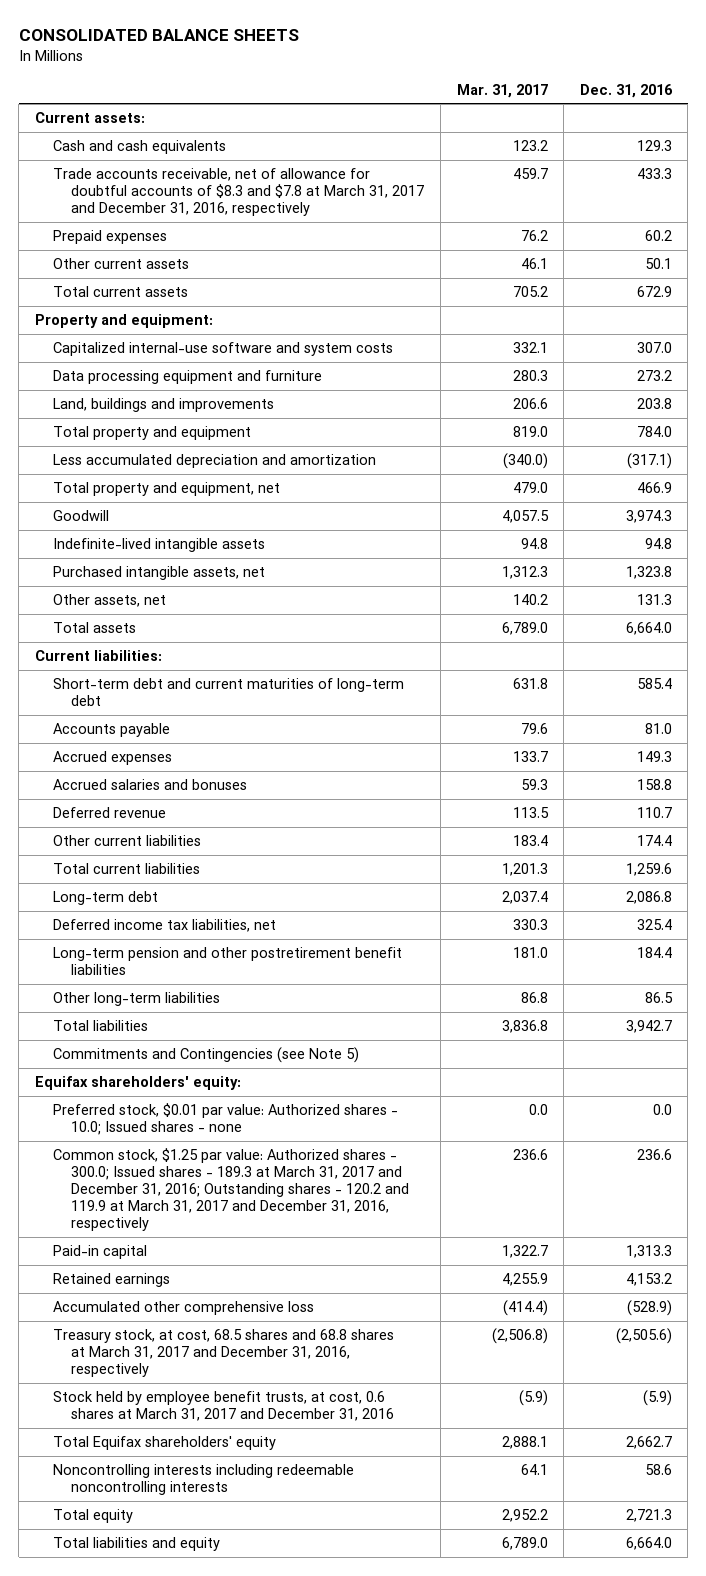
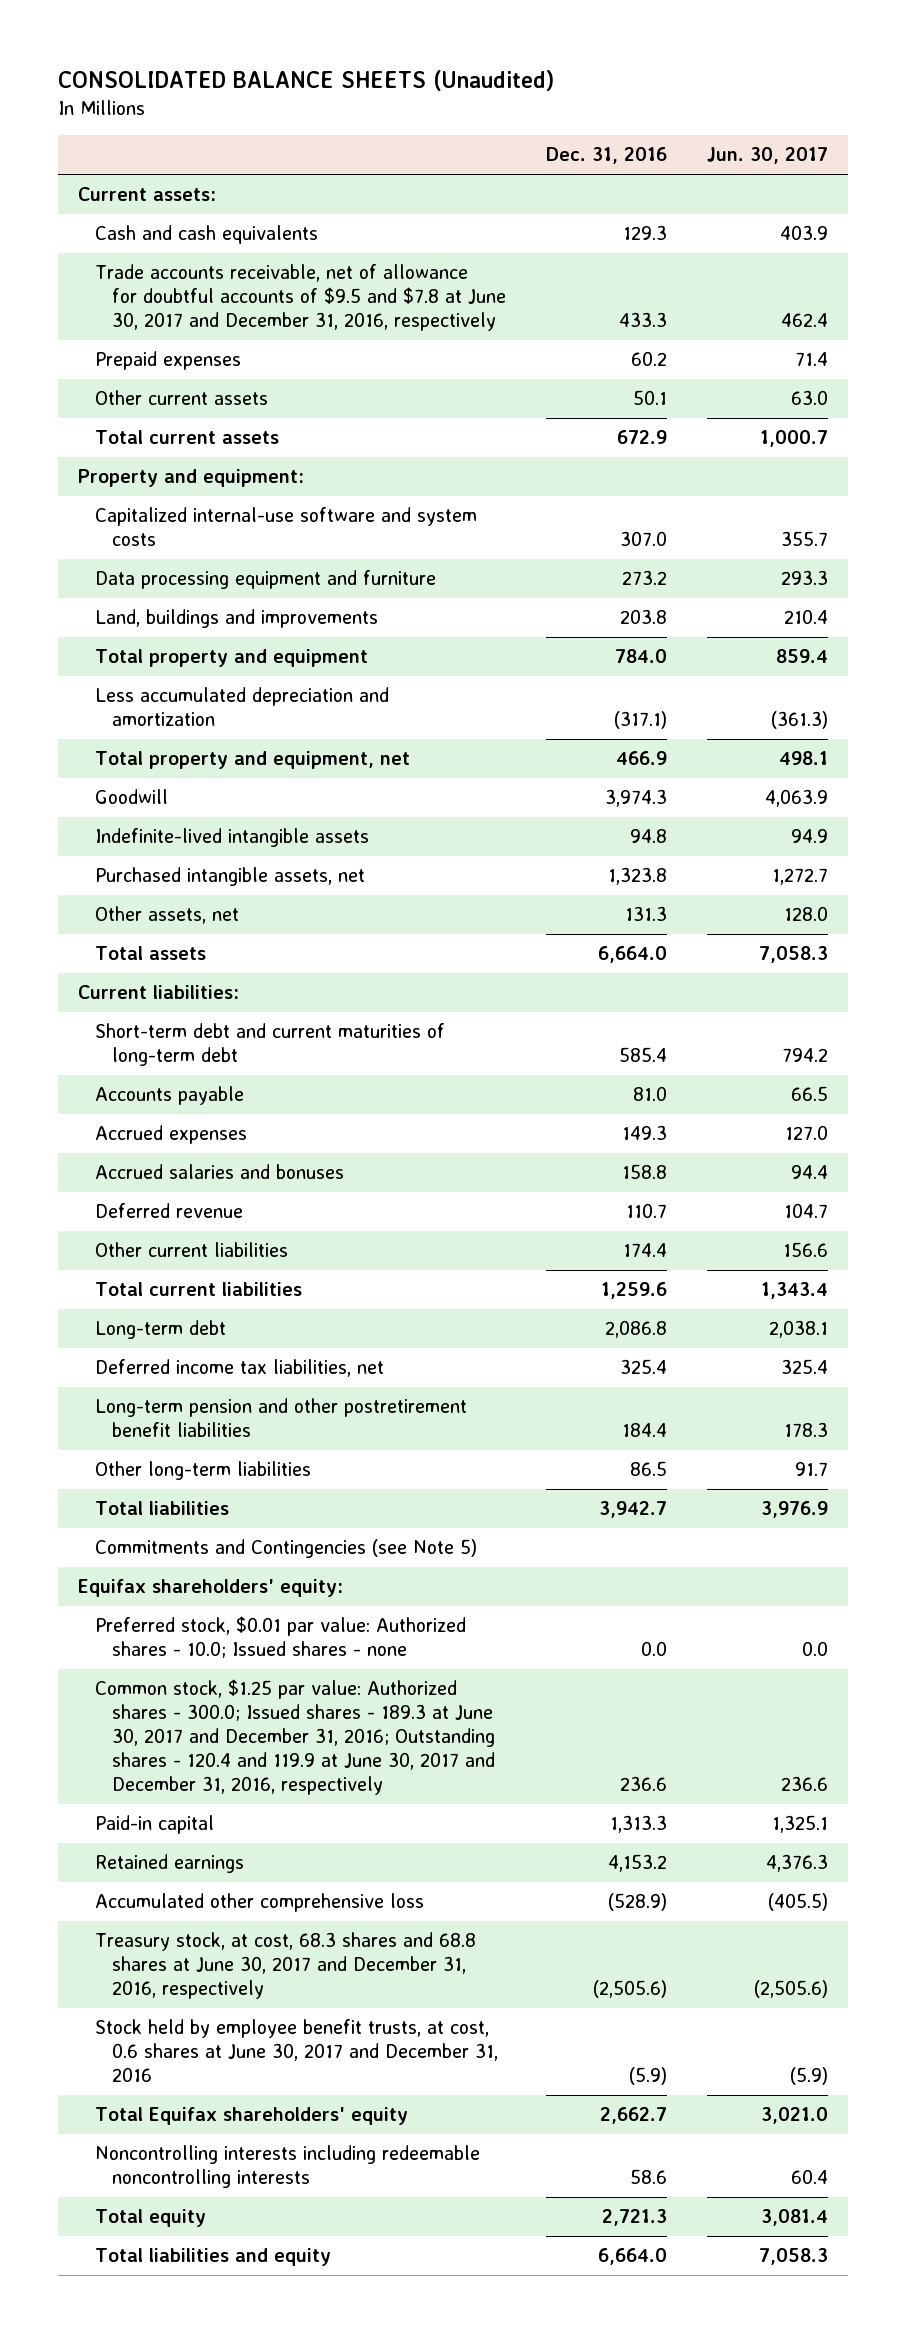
- CONSOLIDATED BALANCE SHEETS
+ CONSOLIDATED BALANCE SHEETS (Unaudited)
- | Mar. 31, 2017 | Dec. 31, 2016
+ | Dec. 31, 2016 | Jun. 30, 2017
- Trade accounts receivable, net of allowance for doubtful accounts of $8.3 and $7.8 at March 31, 2017 and December 31, 2016, respectively | 459.7 | 433.3
+ Trade accounts receivable, net of allowance for doubtful accounts of $9.5 and $7.8 at June 30, 2017 and December 31, 2016, respectively | 433.3 | 462.4
- Common stock, $1.25 par value: Authorized shares - 300.0; Issued shares - 189.3 at March 31, 2017 and December 31, 2016; Outstanding shares - 120.2 and 119.9 at March 31, 2017 and December 31, 2016, respectively | 236.6 | 236.6
+ Common stock, $1.25 par value: Authorized shares - 300.0; Issued shares - 189.3 at June 30, 2017 and December 31, 2016; Outstanding shares - 120.4 and 119.9 at June 30, 2017 and December 31, 2016, respectively | 236.6 | 236.6
- Treasury stock, at cost, 68.5 shares and 68.8 shares at March 31, 2017 and December 31, 2016, respectively | (2,506.8) | (2,505.6)
- Stock held by employee benefit trusts, at cost, 0.6 shares at March 31, 2017 and December 31, 2016 | (5.9) | (5.9)
+ Treasury stock, at cost, 68.3 shares and 68.8 shares at June 30, 2017 and December 31, 2016, respectively | (2,505.6) | (2,505.6)
+ Stock held by employee benefit trusts, at cost, 0.6 shares at June 30, 2017 and December 31, 2016 | (5.9) | (5.9)

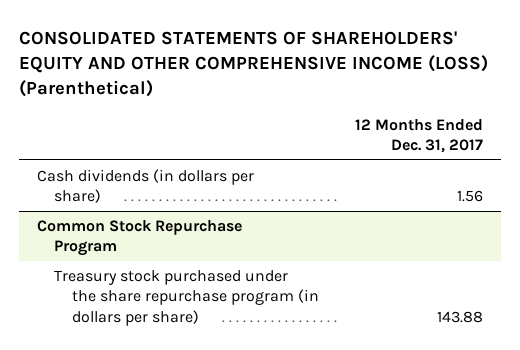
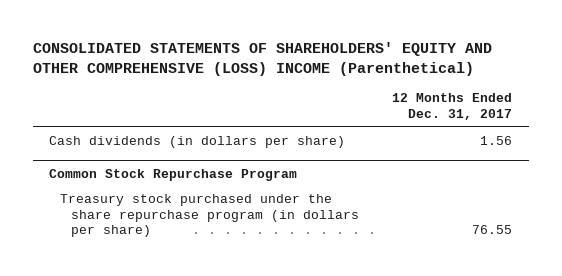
- CONSOLIDATED STATEMENTS OF SHAREHOLDERS' EQUITY AND OTHER COMPREHENSIVE INCOME (LOSS) (Parenthetical)
+ CONSOLIDATED STATEMENTS OF SHAREHOLDERS' EQUITY AND OTHER COMPREHENSIVE (LOSS) INCOME (Parenthetical)
@ Common Stock Repurchase Program
- Treasury stock purchased under the share repurchase program (in dollars per share) | 143.88
+ Treasury stock purchased under the share repurchase program (in dollars per share) | 76.55

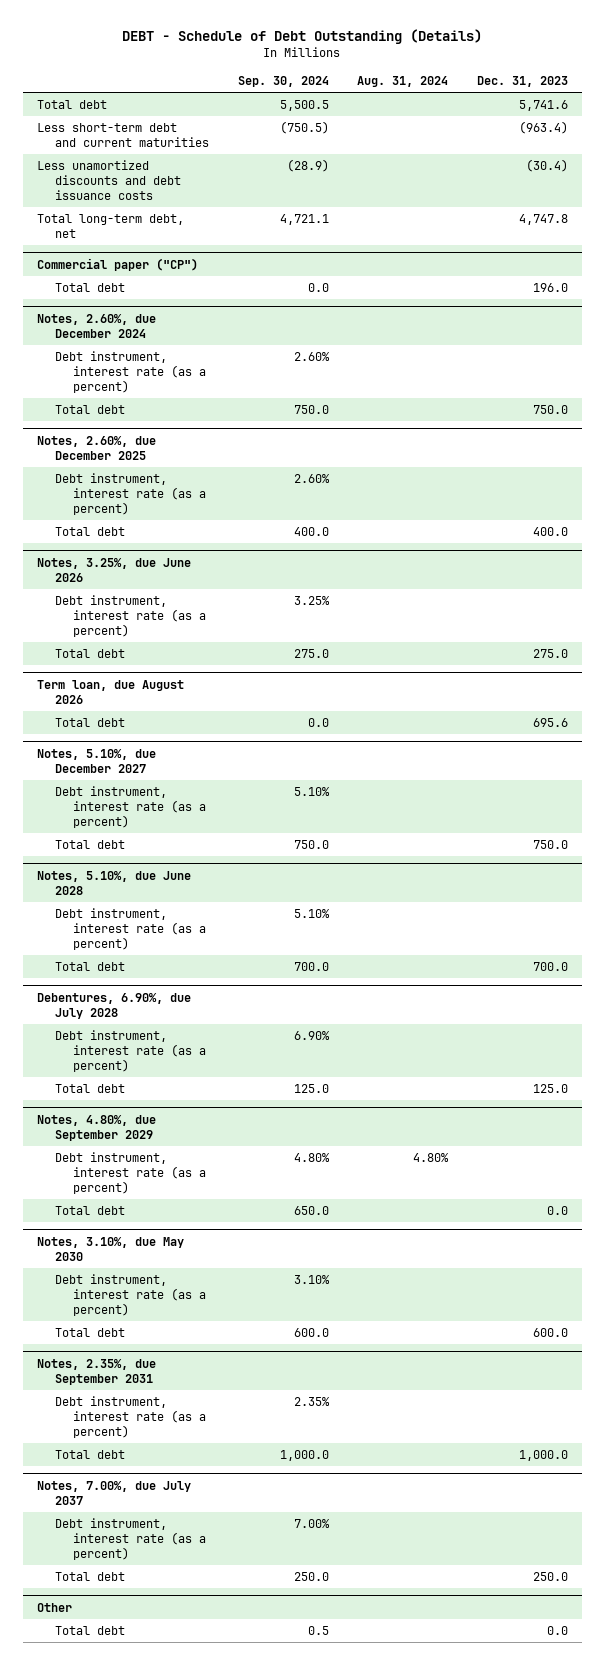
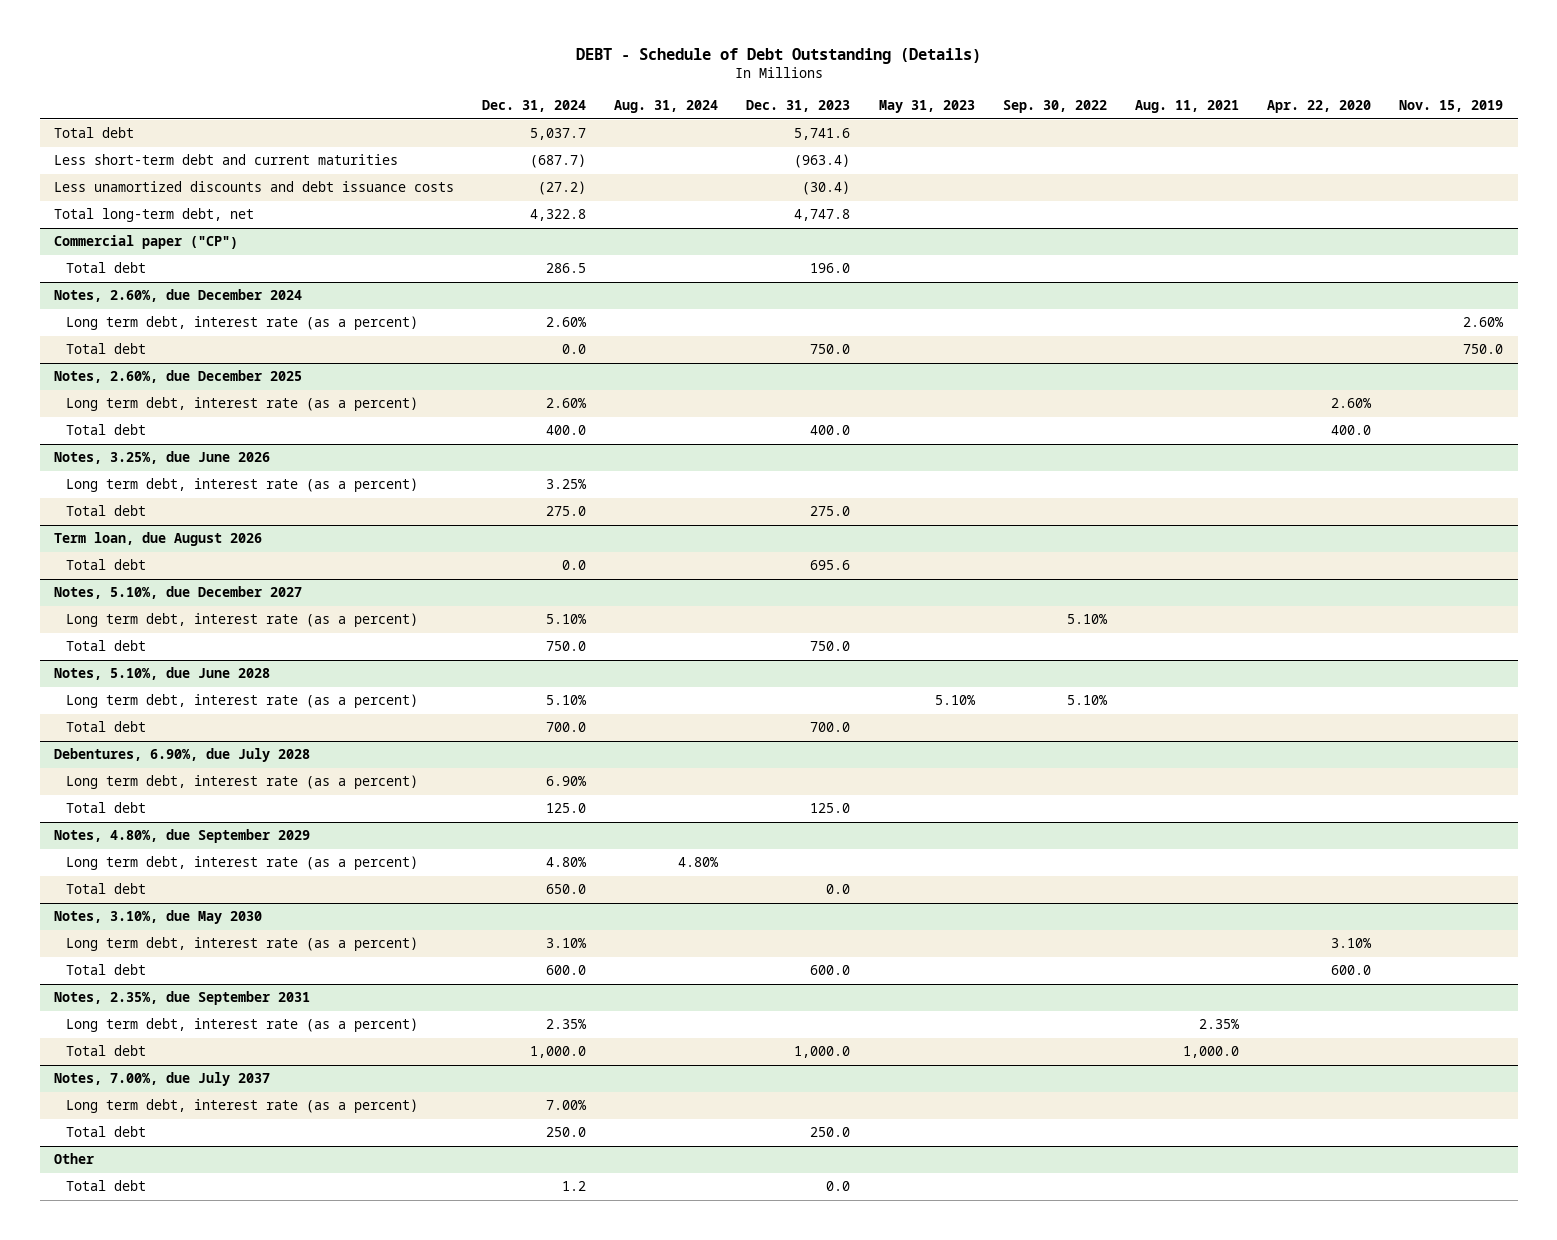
- | Sep. 30, 2024 | Aug. 31, 2024 | Dec. 31, 2023
+ | Dec. 31, 2024 | Aug. 31, 2024 | Dec. 31, 2023 | May 31, 2023 | Sep. 30, 2022 | Aug. 11, 2021 | Apr. 22, 2020 | Nov. 15, 2019
@ Notes, 2.60%, due December 2024
- Debt instrument, interest rate (as a percent) | 2.60% | |
+ Long term debt, interest rate (as a percent) | 2.60% | | | | | | | 2.60%
@ Notes, 2.60%, due December 2025
- Debt instrument, interest rate (as a percent) | 2.60% | |
+ Long term debt, interest rate (as a percent) | 2.60% | | | | | | 2.60% |
@ Notes, 3.25%, due June 2026
- Debt instrument, interest rate (as a percent) | 3.25% | |
+ Long term debt, interest rate (as a percent) | 3.25% | | | | | | |
@ Notes, 5.10%, due December 2027
- Debt instrument, interest rate (as a percent) | 5.10% | |
+ Long term debt, interest rate (as a percent) | 5.10% | | | | 5.10% | | |
@ Notes, 5.10%, due June 2028
- Debt instrument, interest rate (as a percent) | 5.10% | |
+ Long term debt, interest rate (as a percent) | 5.10% | | | 5.10% | 5.10% | | |
@ Debentures, 6.90%, due July 2028
- Debt instrument, interest rate (as a percent) | 6.90% | |
+ Long term debt, interest rate (as a percent) | 6.90% | | | | | | |
@ Notes, 4.80%, due September 2029
- Debt instrument, interest rate (as a percent) | 4.80% | 4.80% |
+ Long term debt, interest rate (as a percent) | 4.80% | 4.80% | | | | | |
@ Notes, 3.10%, due May 2030
- Debt instrument, interest rate (as a percent) | 3.10% | |
+ Long term debt, interest rate (as a percent) | 3.10% | | | | | | 3.10% |
@ Notes, 2.35%, due September 2031
- Debt instrument, interest rate (as a percent) | 2.35% | |
+ Long term debt, interest rate (as a percent) | 2.35% | | | | | 2.35% | |
@ Notes, 7.00%, due July 2037
- Debt instrument, interest rate (as a percent) | 7.00% | |
+ Long term debt, interest rate (as a percent) | 7.00% | | | | | | |

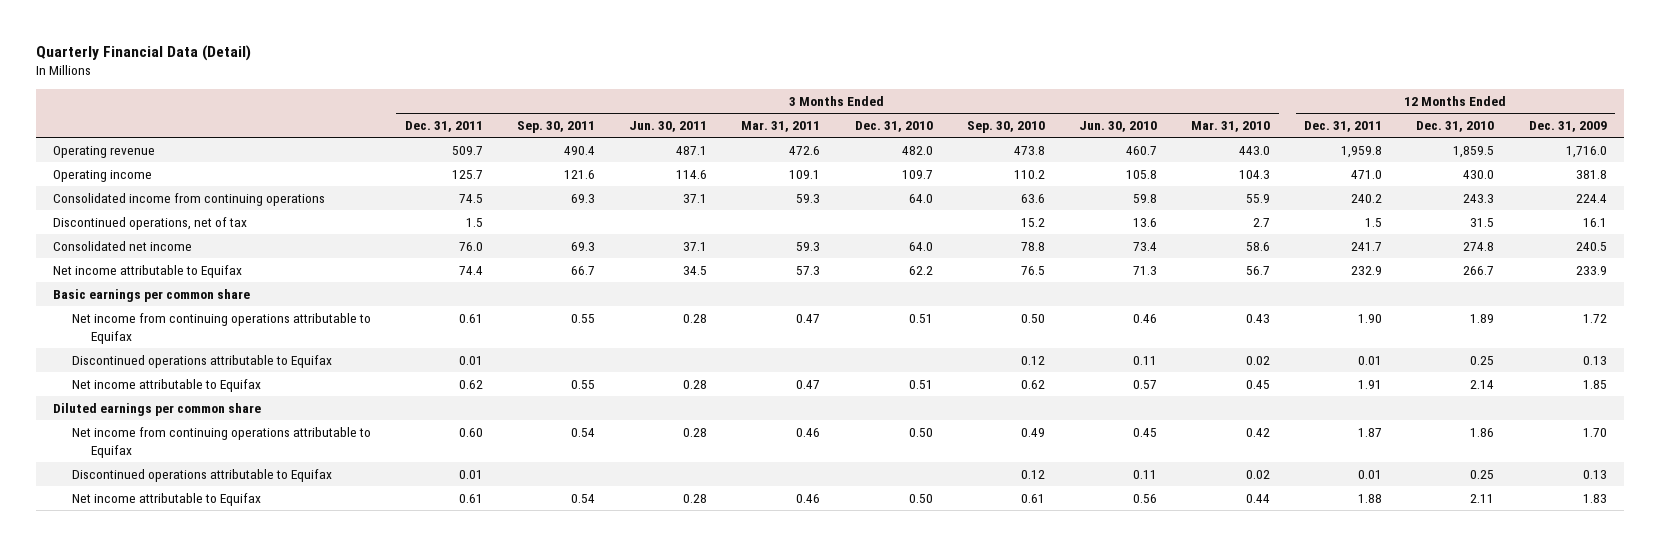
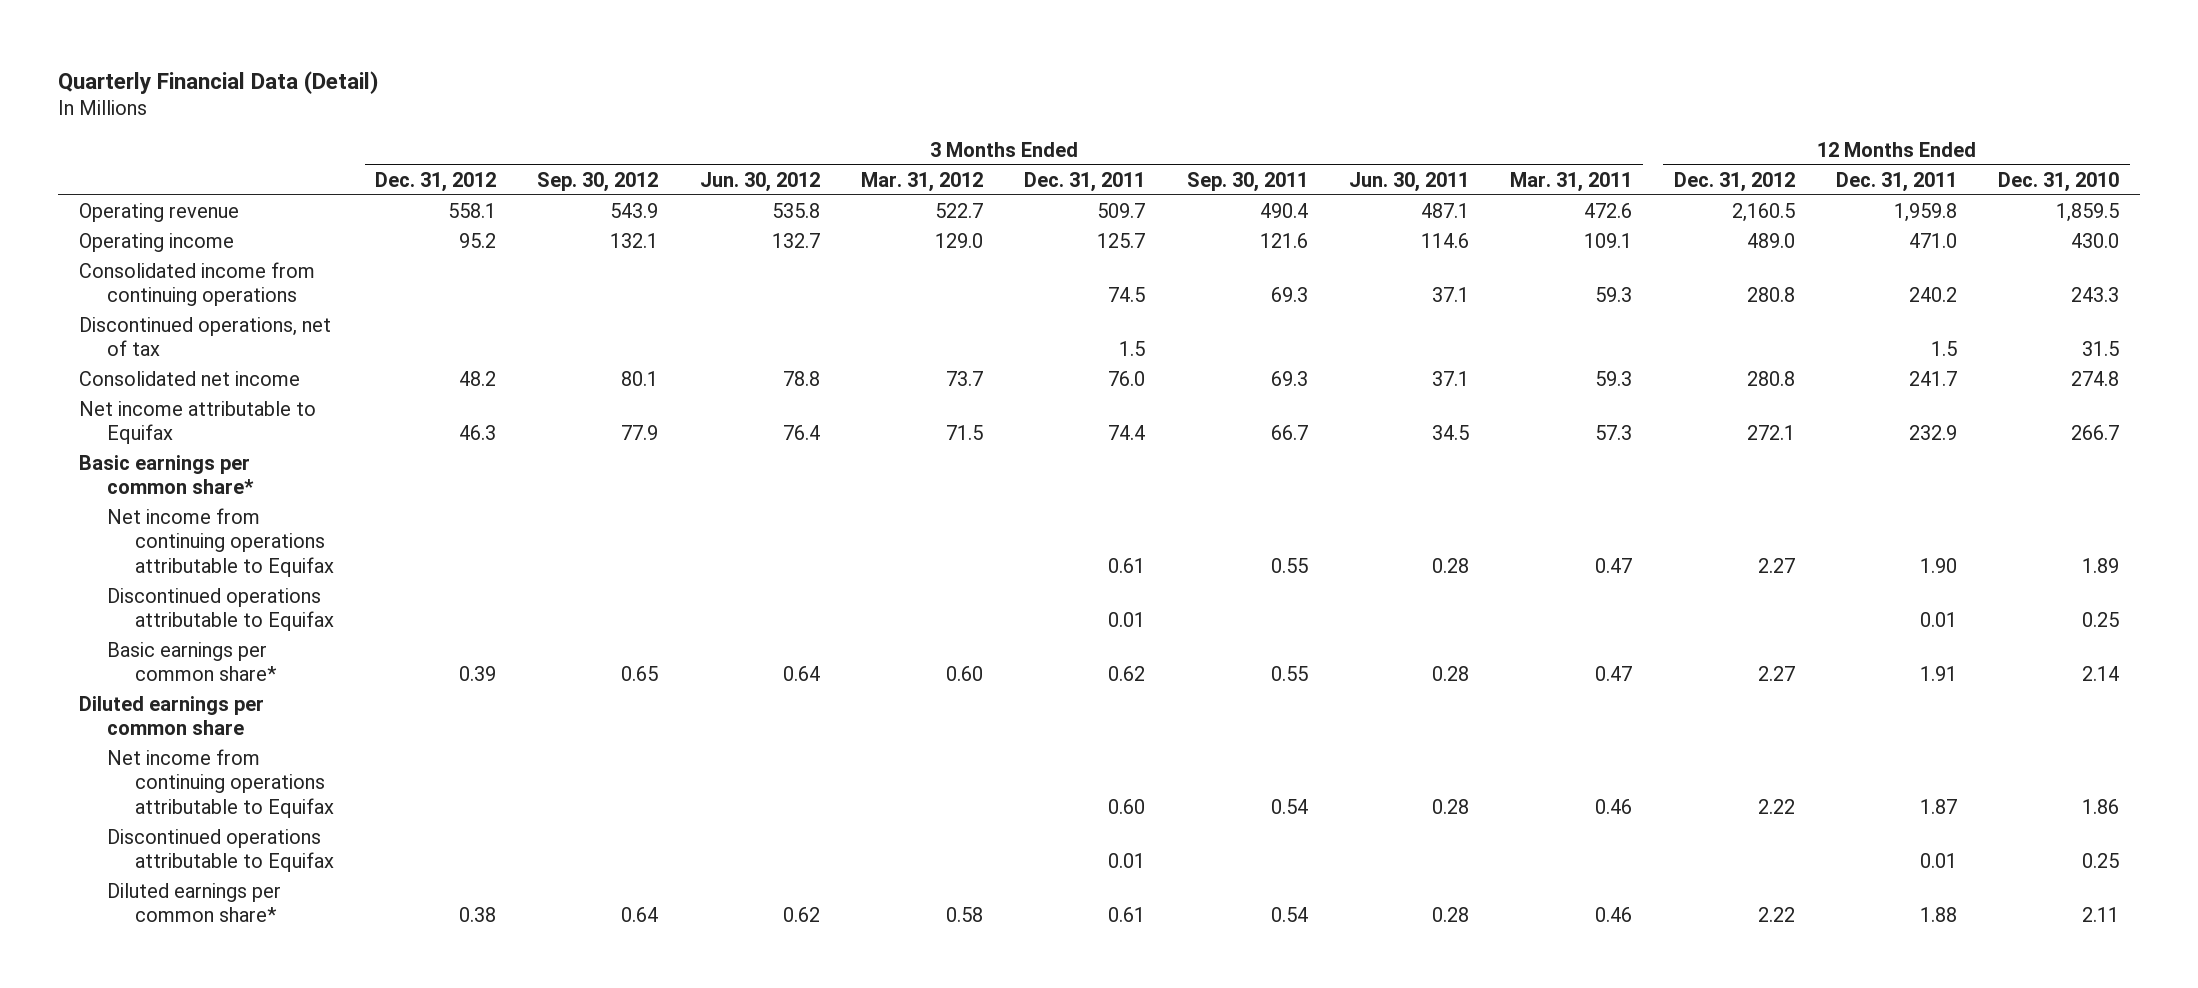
- | 3 Months Ended Dec. 31, 2011 | 3 Months Ended Sep. 30, 2011 | 3 Months Ended Jun. 30, 2011 | 3 Months Ended Mar. 31, 2011 | 3 Months Ended Dec. 31, 2010 | 3 Months Ended Sep. 30, 2010 | 3 Months Ended Jun. 30, 2010 | 3 Months Ended Mar. 31, 2010 | 12 Months Ended Dec. 31, 2011 | 12 Months Ended Dec. 31, 2010 | 12 Months Ended Dec. 31, 2009
+ | 3 Months Ended Dec. 31, 2012 | 3 Months Ended Sep. 30, 2012 | 3 Months Ended Jun. 30, 2012 | 3 Months Ended Mar. 31, 2012 | 3 Months Ended Dec. 31, 2011 | 3 Months Ended Sep. 30, 2011 | 3 Months Ended Jun. 30, 2011 | 3 Months Ended Mar. 31, 2011 | 12 Months Ended Dec. 31, 2012 | 12 Months Ended Dec. 31, 2011 | 12 Months Ended Dec. 31, 2010
- Basic earnings per common share
+ Basic earnings per common share*
- Net income attributable to Equifax | 0.62 | 0.55 | 0.28 | 0.47 | 0.51 | 0.62 | 0.57 | 0.45 | 1.91 | 2.14 | 1.85
+ Basic earnings per common share* | 0.39 | 0.65 | 0.64 | 0.60 | 0.62 | 0.55 | 0.28 | 0.47 | 2.27 | 1.91 | 2.14
- Net income attributable to Equifax | 0.61 | 0.54 | 0.28 | 0.46 | 0.50 | 0.61 | 0.56 | 0.44 | 1.88 | 2.11 | 1.83
+ Diluted earnings per common share* | 0.38 | 0.64 | 0.62 | 0.58 | 0.61 | 0.54 | 0.28 | 0.46 | 2.22 | 1.88 | 2.11

